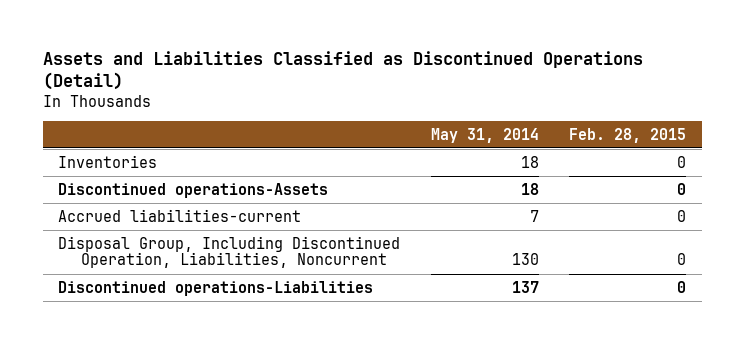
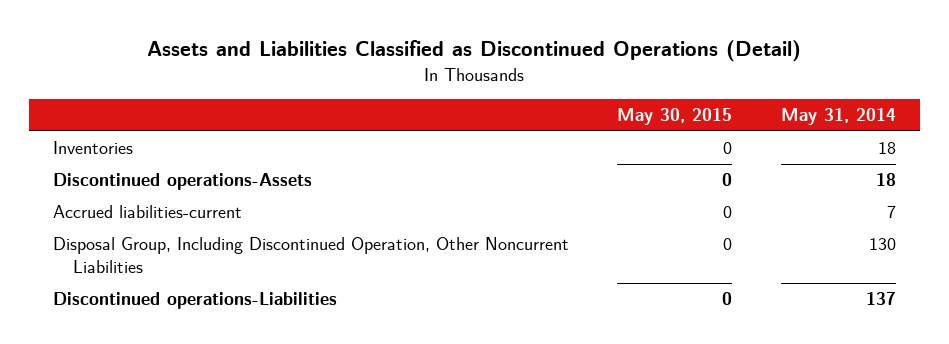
- | May 31, 2014 | Feb. 28, 2015
+ | May 30, 2015 | May 31, 2014
- Disposal Group, Including Discontinued Operation, Liabilities, Noncurrent | 130 | 0
+ Disposal Group, Including Discontinued Operation, Other Noncurrent Liabilities | 0 | 130

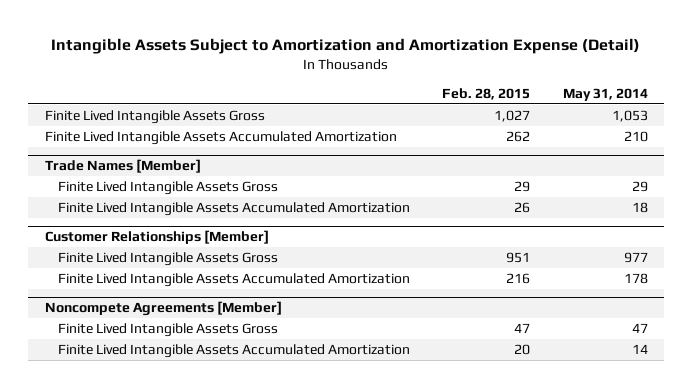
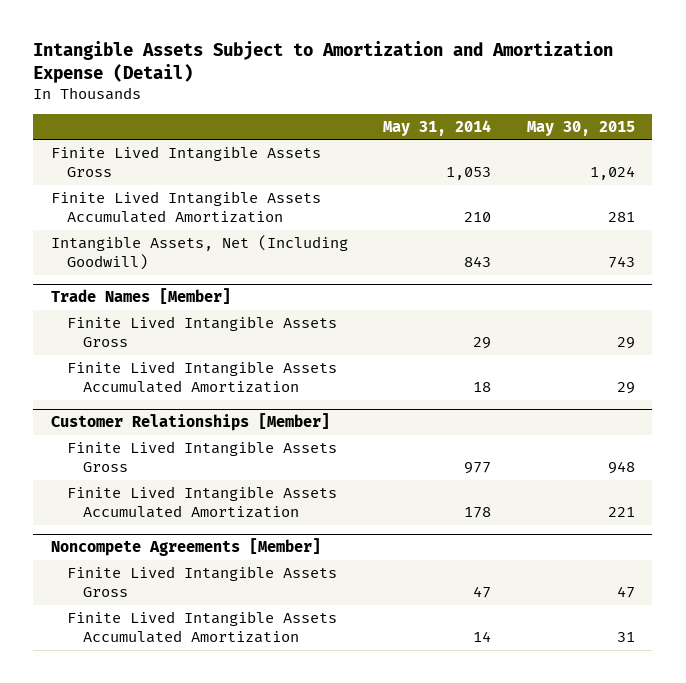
- | Feb. 28, 2015 | May 31, 2014
+ | May 31, 2014 | May 30, 2015
+ Intangible Assets, Net (Including Goodwill) | 843 | 743

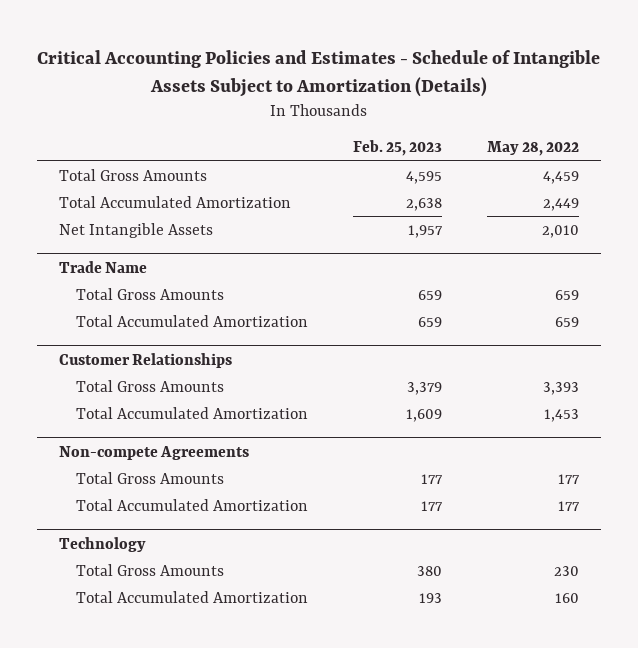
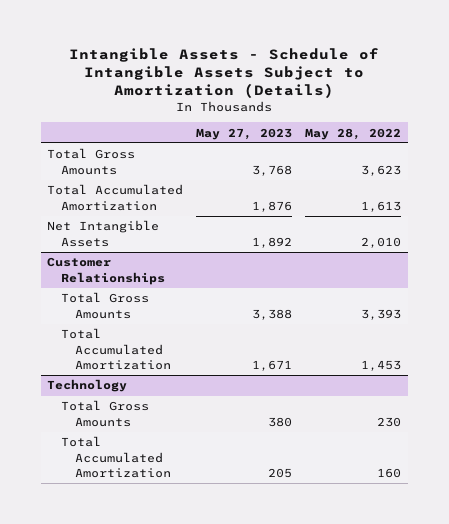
- Critical Accounting Policies and Estimates - Schedule of Intangible Assets Subject to Amortization (Details)
+ Intangible Assets - Schedule of Intangible Assets Subject to Amortization (Details)
- | Feb. 25, 2023 | May 28, 2022
+ | May 27, 2023 | May 28, 2022
- Total Gross Amounts | 4,595 | 4,459
- Total Accumulated Amortization | 2,638 | 2,449
+ Total Gross Amounts | 3,768 | 3,623
+ Total Accumulated Amortization | 1,876 | 1,613
- Trade Name
- Total Gross Amounts | 659 | 659
- Total Accumulated Amortization | 659 | 659
- Non-compete Agreements
- Total Gross Amounts | 177 | 177
- Total Accumulated Amortization | 177 | 177

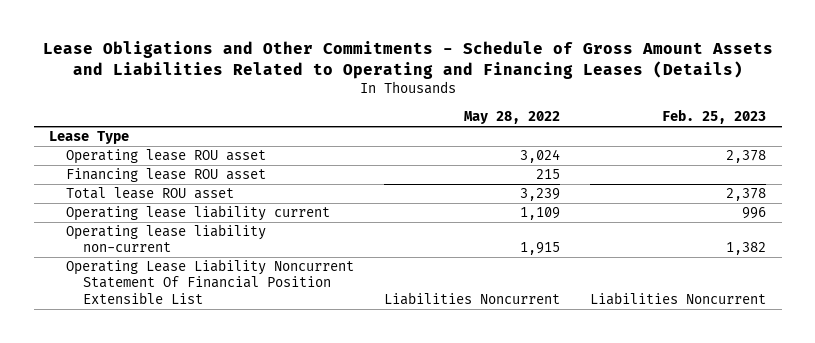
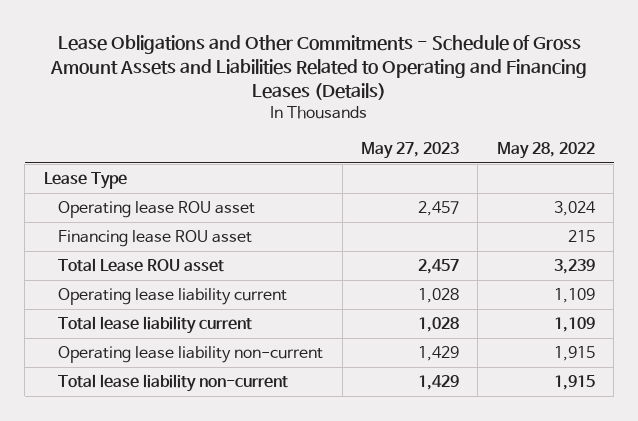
- | May 28, 2022 | Feb. 25, 2023
+ | May 27, 2023 | May 28, 2022
- Total lease ROU asset | 3,239 | 2,378
+ Total Lease ROU asset | 2,457 | 3,239
+ Total lease liability current | 1,028 | 1,109
- Operating Lease Liability Noncurrent Statement Of Financial Position Extensible List | Liabilities Noncurrent | Liabilities Noncurrent
+ Total lease liability non-current | 1,429 | 1,915

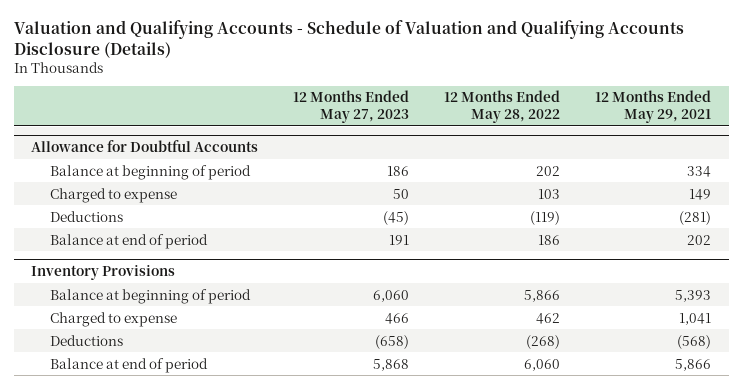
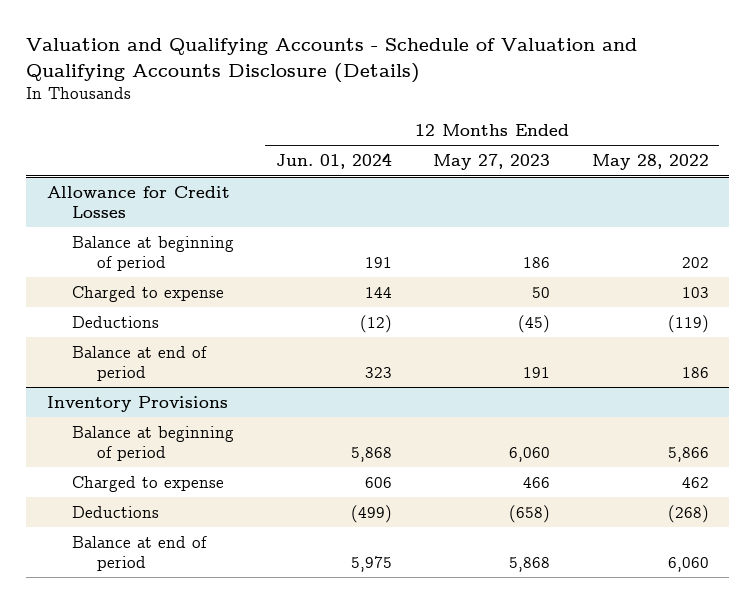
- | 12 Months Ended May 27, 2023 | 12 Months Ended May 28, 2022 | 12 Months Ended May 29, 2021
+ | 12 Months Ended Jun. 01, 2024 | 12 Months Ended May 27, 2023 | 12 Months Ended May 28, 2022
- Allowance for Doubtful Accounts
+ Allowance for Credit Losses

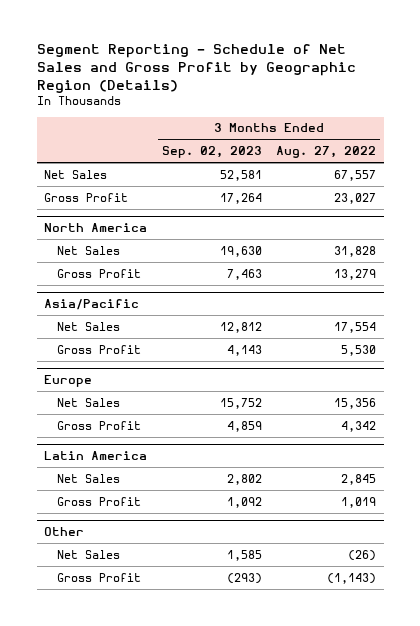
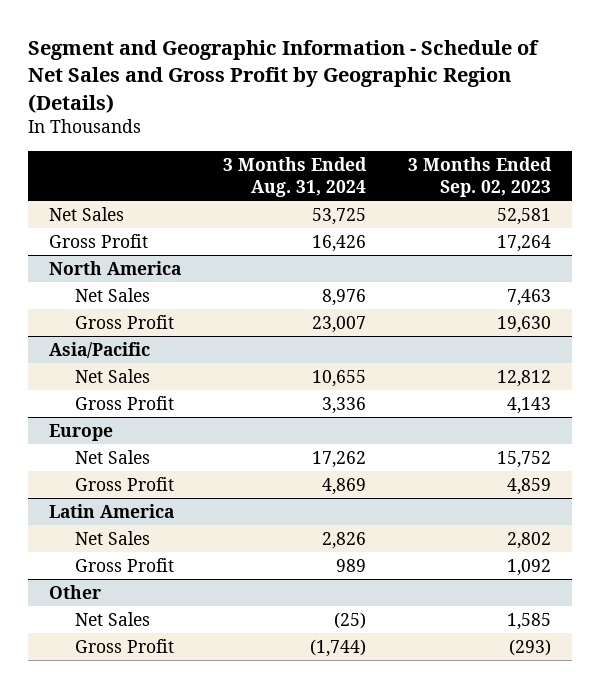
- Segment Reporting - Schedule of Net Sales and Gross Profit by Geographic Region (Details)
+ Segment and Geographic Information - Schedule of Net Sales and Gross Profit by Geographic Region (Details)
- | 3 Months Ended Sep. 02, 2023 | 3 Months Ended Aug. 27, 2022
+ | 3 Months Ended Aug. 31, 2024 | 3 Months Ended Sep. 02, 2023
@ North America
- Net Sales | 19,630 | 31,828
- Gross Profit | 7,463 | 13,279
+ Net Sales | 8,976 | 7,463
+ Gross Profit | 23,007 | 19,630

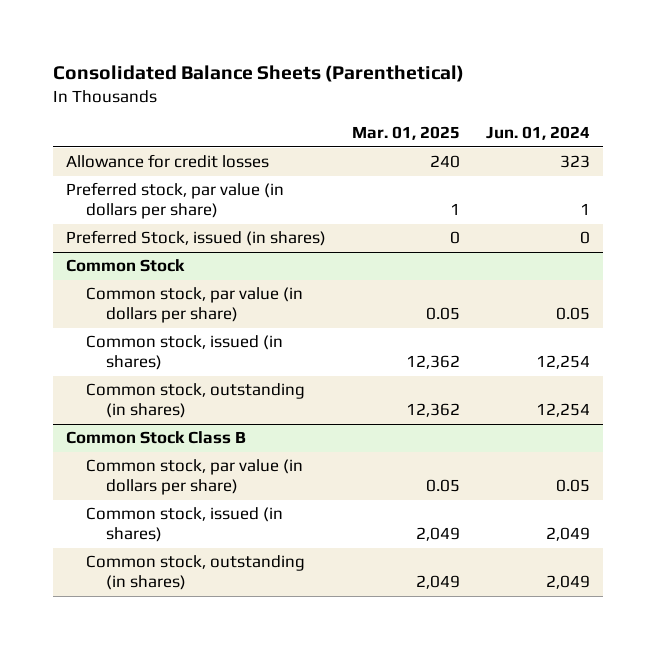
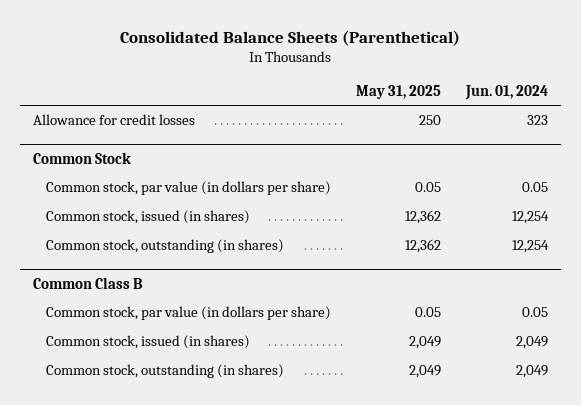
- | Mar. 01, 2025 | Jun. 01, 2024
+ | May 31, 2025 | Jun. 01, 2024
- Preferred stock, par value (in dollars per share) | 1 | 1
- Preferred Stock, issued (in shares) | 0 | 0
- Common Stock Class B
+ Common Class B

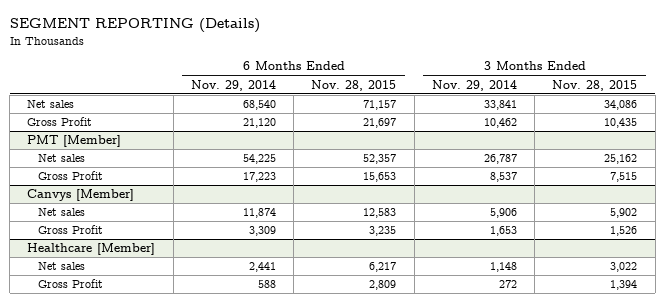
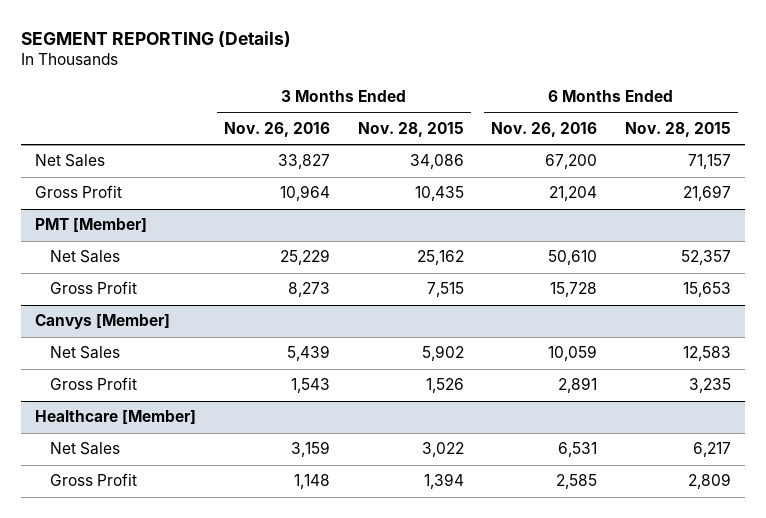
- | 6 Months Ended Nov. 29, 2014 | 6 Months Ended Nov. 28, 2015 | 3 Months Ended Nov. 29, 2014 | 3 Months Ended Nov. 28, 2015
+ | 3 Months Ended Nov. 26, 2016 | 3 Months Ended Nov. 28, 2015 | 6 Months Ended Nov. 26, 2016 | 6 Months Ended Nov. 28, 2015
- Net sales | 68,540 | 71,157 | 33,841 | 34,086
+ Net Sales | 33,827 | 34,086 | 67,200 | 71,157
@ PMT [Member]
- Net sales | 54,225 | 52,357 | 26,787 | 25,162
+ Net Sales | 25,229 | 25,162 | 50,610 | 52,357
@ Canvys [Member]
- Net sales | 11,874 | 12,583 | 5,906 | 5,902
+ Net Sales | 5,439 | 5,902 | 10,059 | 12,583
@ Healthcare [Member]
- Net sales | 2,441 | 6,217 | 1,148 | 3,022
+ Net Sales | 3,159 | 3,022 | 6,531 | 6,217

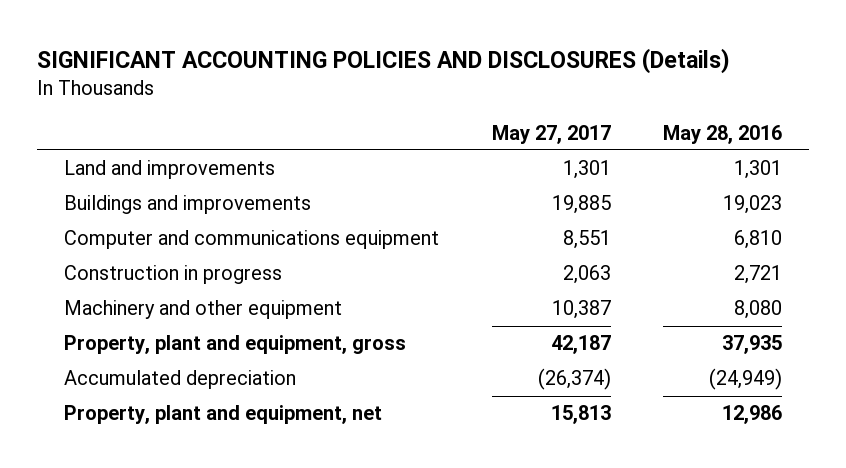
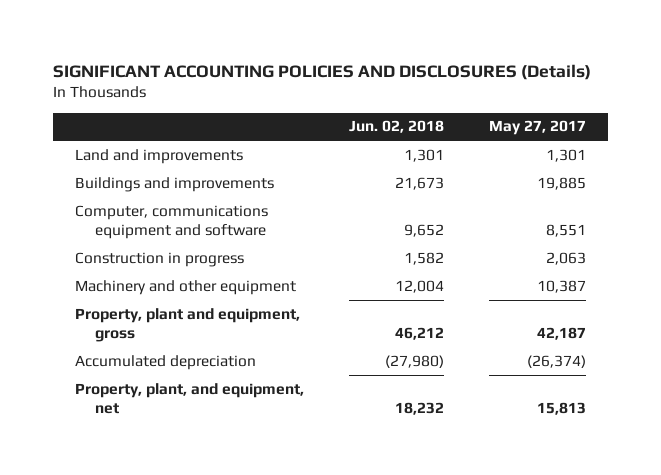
- | May 27, 2017 | May 28, 2016
+ | Jun. 02, 2018 | May 27, 2017
- Computer and communications equipment | 8,551 | 6,810
+ Computer, communications equipment and software | 9,652 | 8,551
- Property, plant and equipment, net | 15,813 | 12,986
+ Property, plant, and equipment, net | 18,232 | 15,813

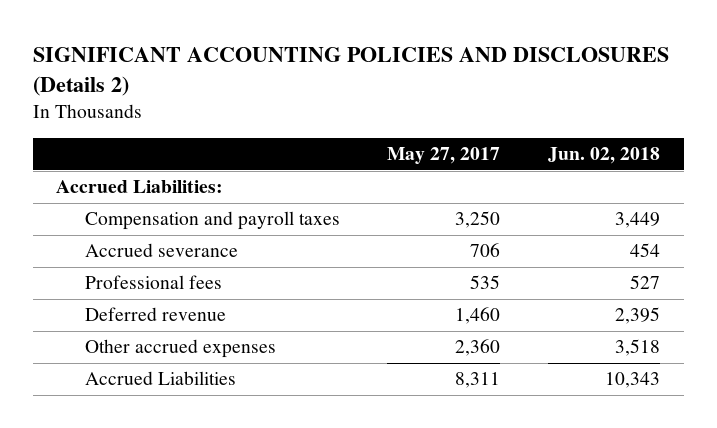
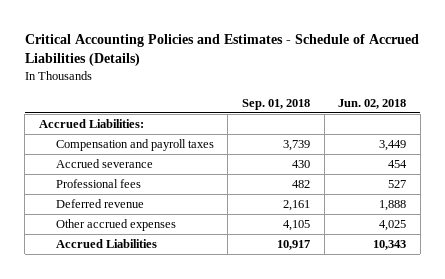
- SIGNIFICANT ACCOUNTING POLICIES AND DISCLOSURES (Details 2)
+ Critical Accounting Policies and Estimates - Schedule of Accrued Liabilities (Details)
- | May 27, 2017 | Jun. 02, 2018
+ | Sep. 01, 2018 | Jun. 02, 2018
- Deferred revenue | 1,460 | 2,395
- Other accrued expenses | 2,360 | 3,518
+ Deferred revenue | 2,161 | 1,888
+ Other accrued expenses | 4,105 | 4,025

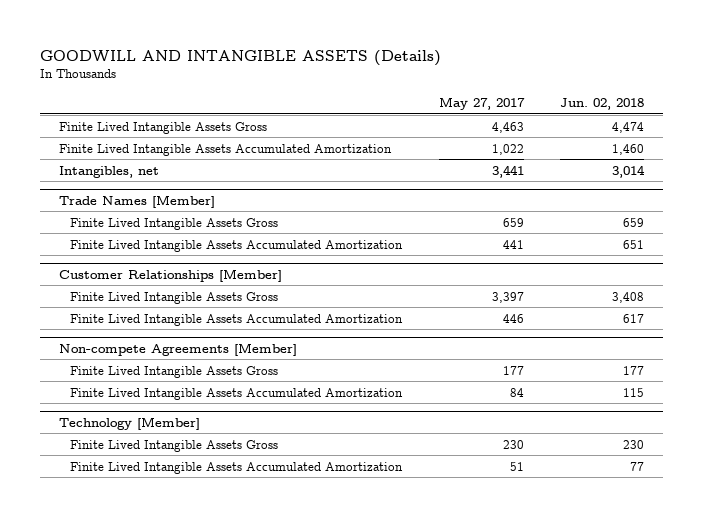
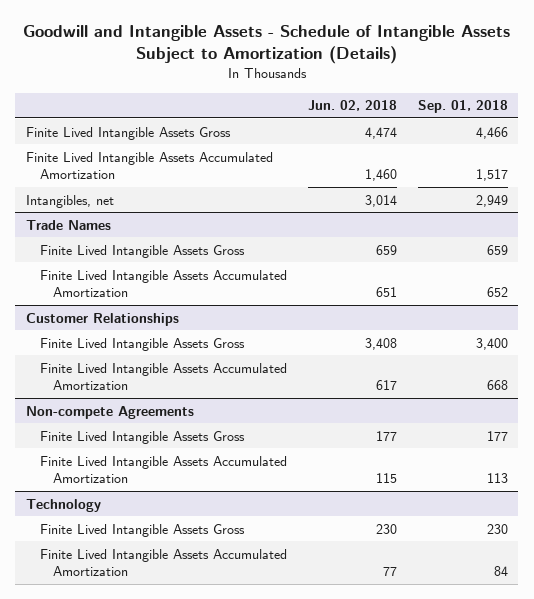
- GOODWILL AND INTANGIBLE ASSETS (Details)
+ Goodwill and Intangible Assets - Schedule of Intangible Assets Subject to Amortization (Details)
- | May 27, 2017 | Jun. 02, 2018
+ | Jun. 02, 2018 | Sep. 01, 2018
- Trade Names [Member]
+ Trade Names
- Customer Relationships [Member]
+ Customer Relationships
- Non-compete Agreements [Member]
+ Non-compete Agreements
- Technology [Member]
+ Technology

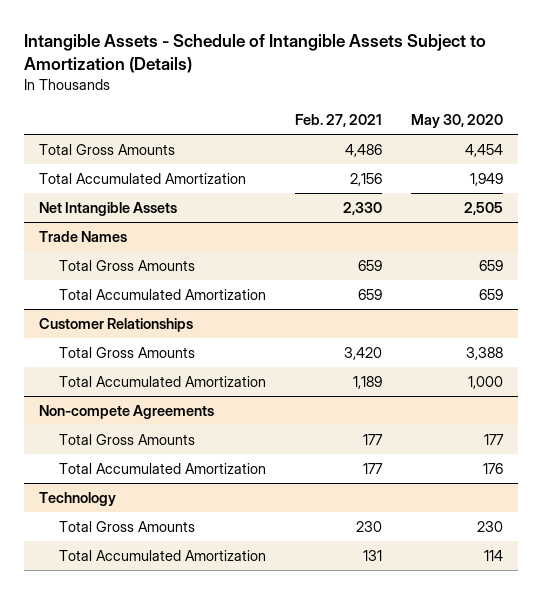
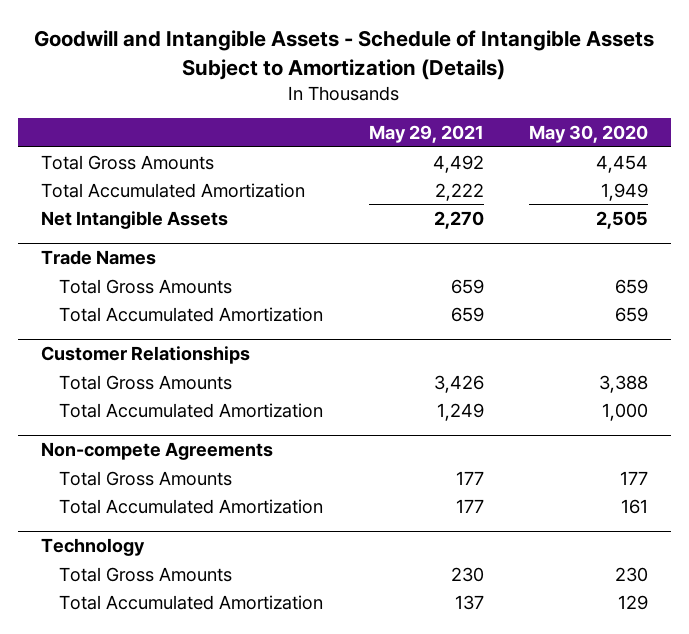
- Intangible Assets - Schedule of Intangible Assets Subject to Amortization (Details)
+ Goodwill and Intangible Assets - Schedule of Intangible Assets Subject to Amortization (Details)
- | Feb. 27, 2021 | May 30, 2020
+ | May 29, 2021 | May 30, 2020
@ Non-compete Agreements
- Total Accumulated Amortization | 177 | 176
+ Total Accumulated Amortization | 177 | 161
@ Technology
- Total Accumulated Amortization | 131 | 114
+ Total Accumulated Amortization | 137 | 129

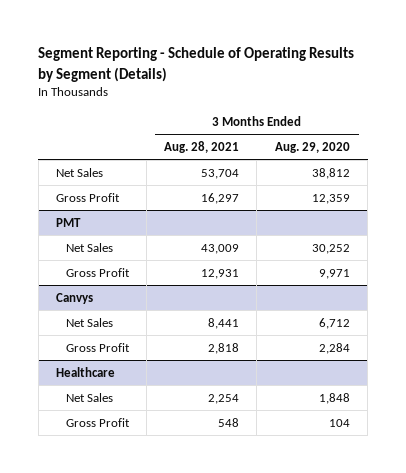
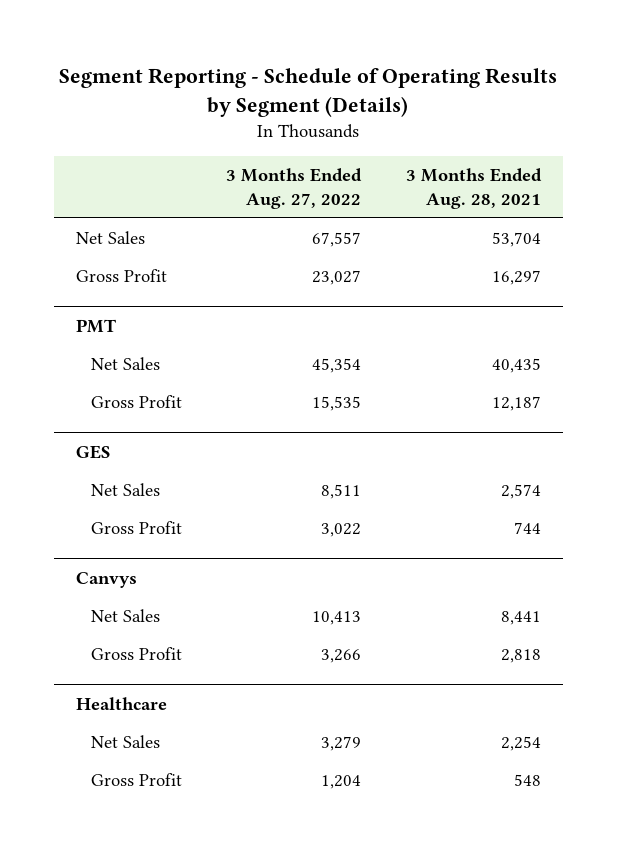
- | 3 Months Ended Aug. 28, 2021 | 3 Months Ended Aug. 29, 2020
+ | 3 Months Ended Aug. 27, 2022 | 3 Months Ended Aug. 28, 2021
@ PMT
- Net Sales | 43,009 | 30,252
- Gross Profit | 12,931 | 9,971
+ Net Sales | 45,354 | 40,435
+ Gross Profit | 15,535 | 12,187
+ GES
+ Net Sales | 8,511 | 2,574
+ Gross Profit | 3,022 | 744

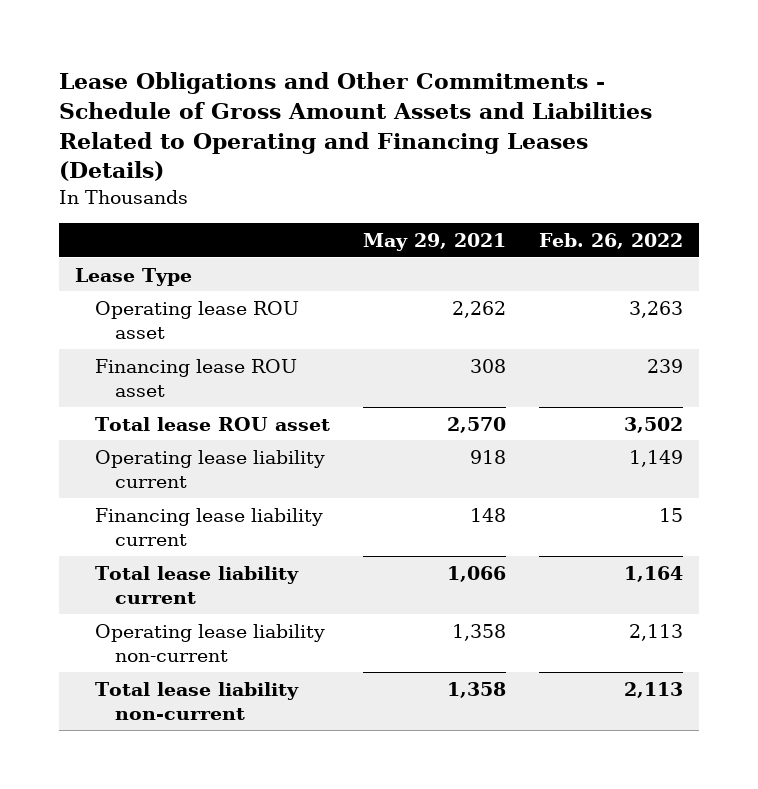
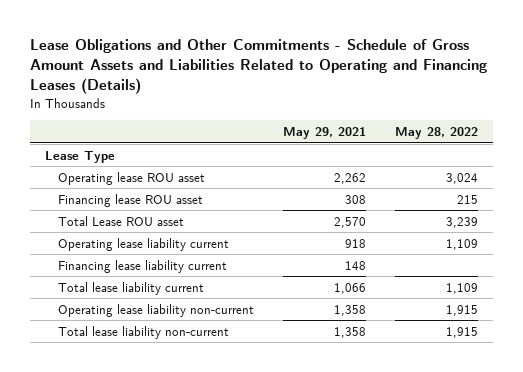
- | May 29, 2021 | Feb. 26, 2022
+ | May 29, 2021 | May 28, 2022
- Total lease ROU asset | 2,570 | 3,502
+ Total Lease ROU asset | 2,570 | 3,239

